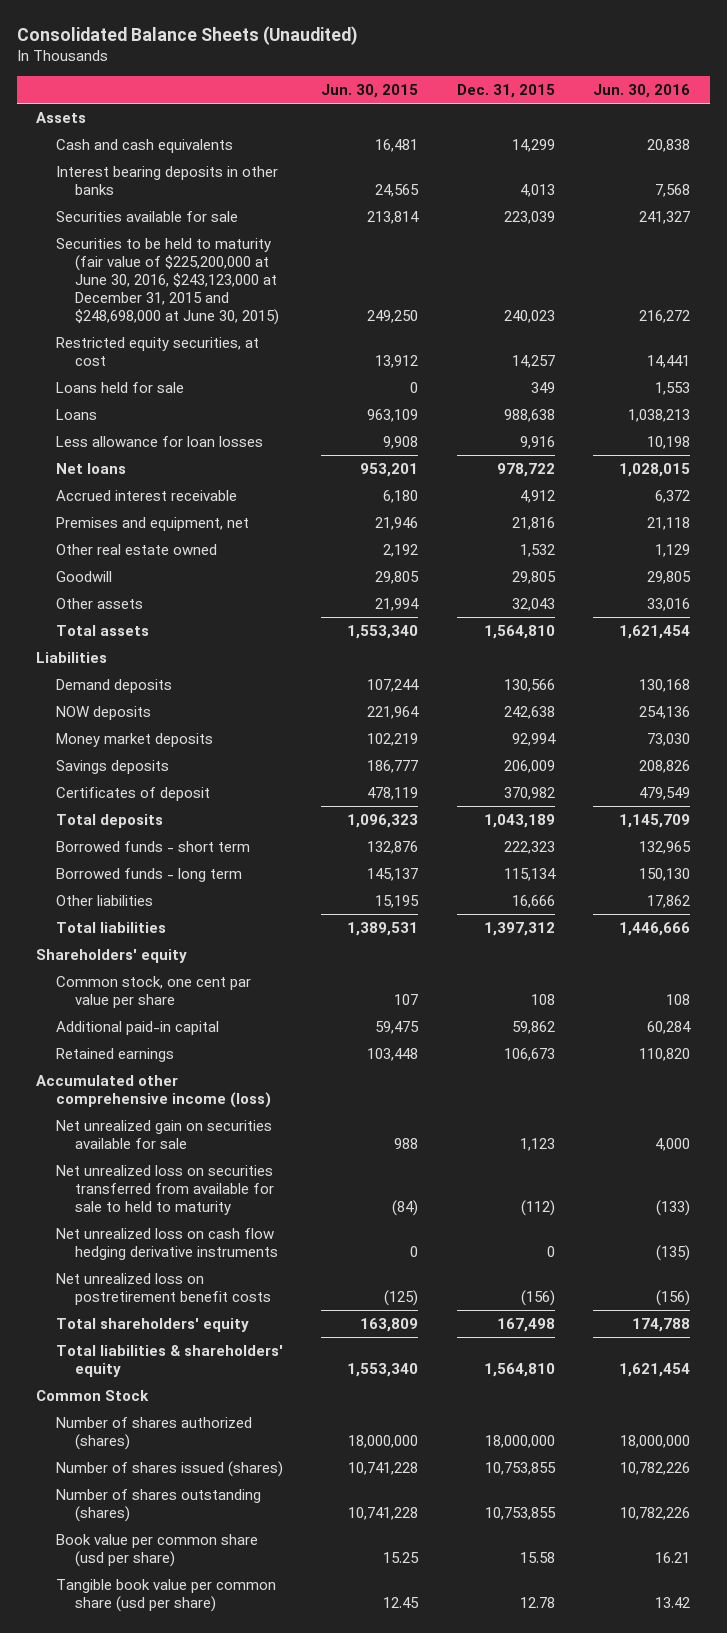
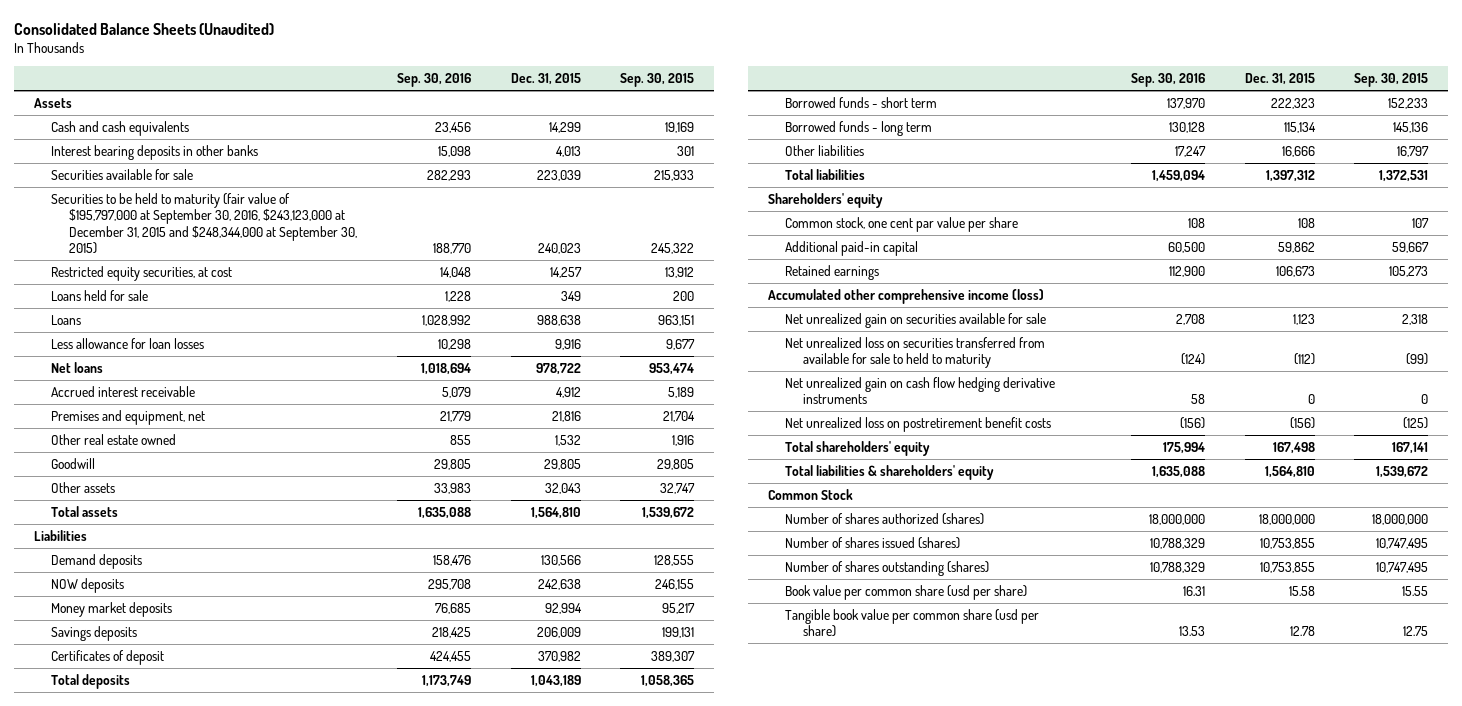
- | Jun. 30, 2015 | Dec. 31, 2015 | Jun. 30, 2016
+ | Sep. 30, 2016 | Dec. 31, 2015 | Sep. 30, 2015
- Securities to be held to maturity (fair value of $225,200,000 at June 30, 2016, $243,123,000 at December 31, 2015 and $248,698,000 at June 30, 2015) | 249,250 | 240,023 | 216,272
+ Securities to be held to maturity (fair value of $195,797,000 at September 30, 2016, $243,123,000 at December 31, 2015 and $248,344,000 at September 30, 2015) | 188,770 | 240,023 | 245,322
- Net unrealized loss on cash flow hedging derivative instruments | 0 | 0 | (135)
+ Net unrealized gain on cash flow hedging derivative instruments | 58 | 0 | 0

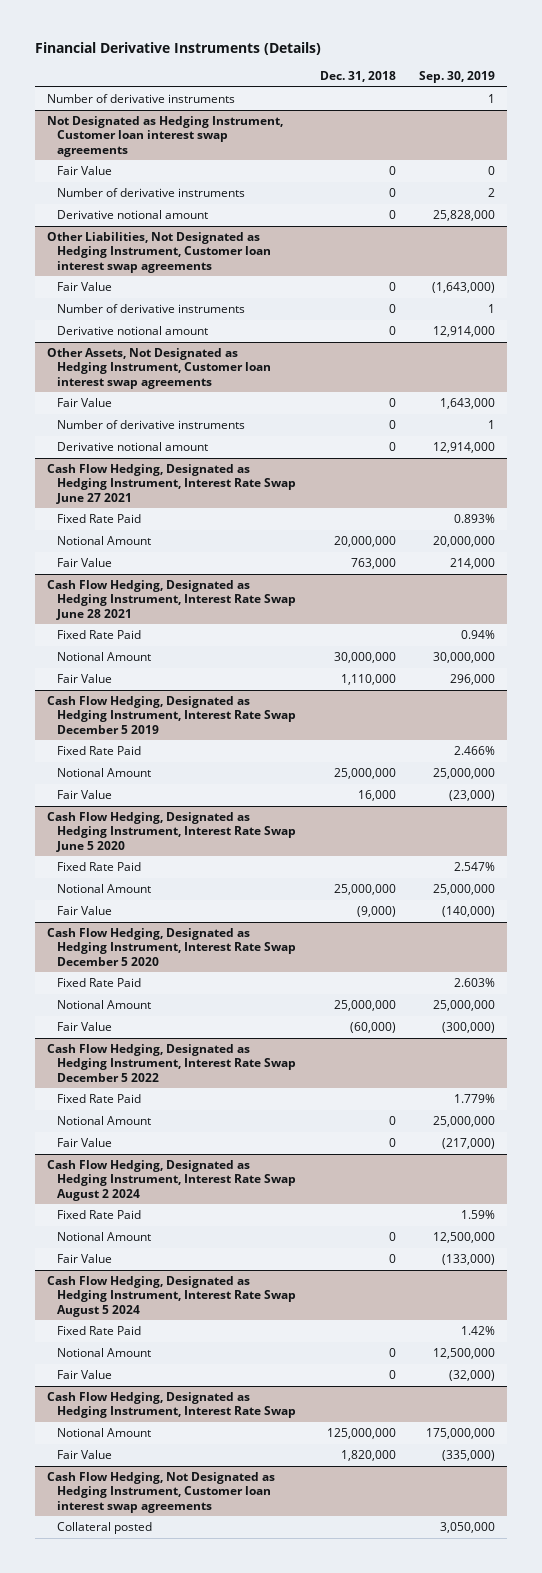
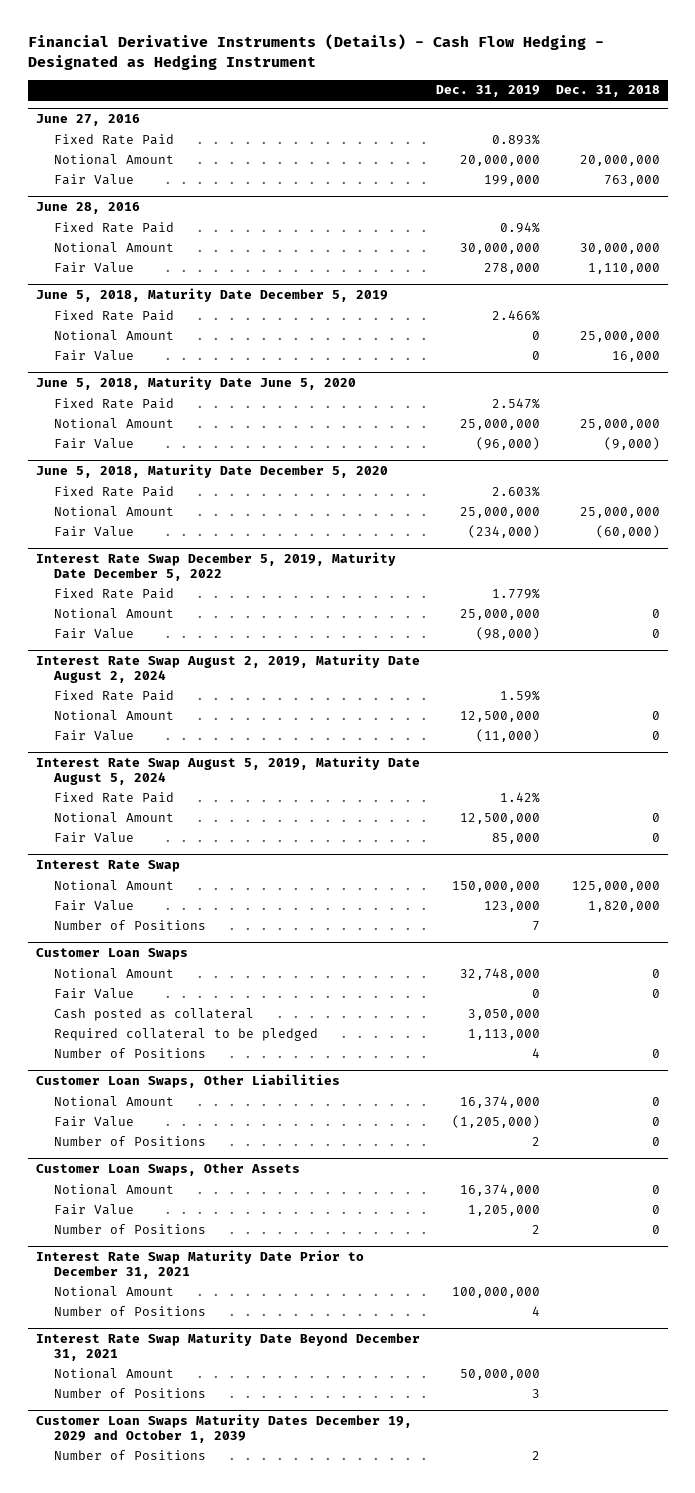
- Financial Derivative Instruments (Details)
+ Financial Derivative Instruments (Details) - Cash Flow Hedging - Designated as Hedging Instrument
- | Dec. 31, 2018 | Sep. 30, 2019
+ | Dec. 31, 2019 | Dec. 31, 2018
- Number of derivative instruments | | 1
- Not Designated as Hedging Instrument, Customer loan interest swap agreements
- Fair Value | 0 | 0
- Number of derivative instruments | 0 | 2
- Derivative notional amount | 0 | 25,828,000
- Other Liabilities, Not Designated as Hedging Instrument, Customer loan interest swap agreements
- Fair Value | 0 | (1,643,000)
- Number of derivative instruments | 0 | 1
- Derivative notional amount | 0 | 12,914,000
- Other Assets, Not Designated as Hedging Instrument, Customer loan interest swap agreements
- Fair Value | 0 | 1,643,000
- Number of derivative instruments | 0 | 1
- Derivative notional amount | 0 | 12,914,000
- Cash Flow Hedging, Designated as Hedging Instrument, Interest Rate Swap June 27 2021
+ June 27, 2016
- Cash Flow Hedging, Designated as Hedging Instrument, Interest Rate Swap June 28 2021
+ June 28, 2016
- Cash Flow Hedging, Designated as Hedging Instrument, Interest Rate Swap December 5 2019
+ June 5, 2018, Maturity Date December 5, 2019
- Cash Flow Hedging, Designated as Hedging Instrument, Interest Rate Swap June 5 2020
+ June 5, 2018, Maturity Date June 5, 2020
- Cash Flow Hedging, Designated as Hedging Instrument, Interest Rate Swap December 5 2020
+ June 5, 2018, Maturity Date December 5, 2020
- Cash Flow Hedging, Designated as Hedging Instrument, Interest Rate Swap December 5 2022
+ Interest Rate Swap December 5, 2019, Maturity Date December 5, 2022
- Cash Flow Hedging, Designated as Hedging Instrument, Interest Rate Swap August 2 2024
+ Interest Rate Swap August 2, 2019, Maturity Date August 2, 2024
- Cash Flow Hedging, Designated as Hedging Instrument, Interest Rate Swap August 5 2024
+ Interest Rate Swap August 5, 2019, Maturity Date August 5, 2024
- Cash Flow Hedging, Designated as Hedging Instrument, Interest Rate Swap
+ Interest Rate Swap
- Cash Flow Hedging, Not Designated as Hedging Instrument, Customer loan interest swap agreements
- Collateral posted | | 3,050,000
+ Number of Positions | 7 |
+ Customer Loan Swaps
+ Notional Amount | 32,748,000 | 0
+ Fair Value | 0 | 0
+ Cash posted as collateral | 3,050,000 |
+ Required collateral to be pledged | 1,113,000 |
+ Number of Positions | 4 | 0
+ Customer Loan Swaps, Other Liabilities
+ Notional Amount | 16,374,000 | 0
+ Fair Value | (1,205,000) | 0
+ Number of Positions | 2 | 0
+ Customer Loan Swaps, Other Assets
+ Notional Amount | 16,374,000 | 0
+ Fair Value | 1,205,000 | 0
+ Number of Positions | 2 | 0
+ Interest Rate Swap Maturity Date Prior to December 31, 2021
+ Notional Amount | 100,000,000 |
+ Number of Positions | 4 |
+ Interest Rate Swap Maturity Date Beyond December 31, 2021
+ Notional Amount | 50,000,000 |
+ Number of Positions | 3 |
+ Customer Loan Swaps Maturity Dates December 19, 2029 and October 1, 2039
+ Number of Positions | 2 |

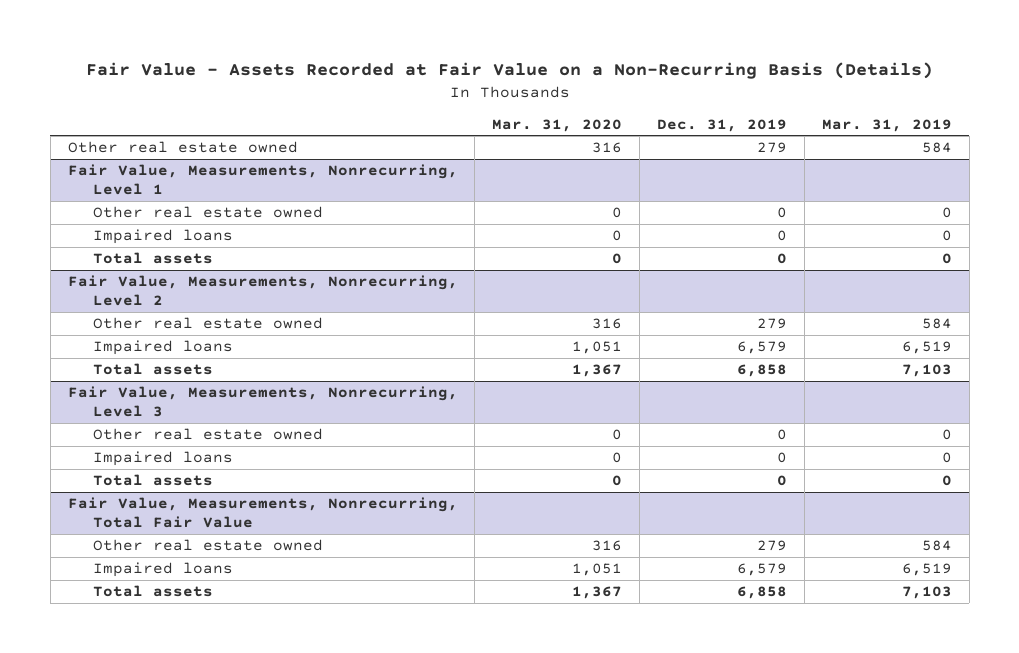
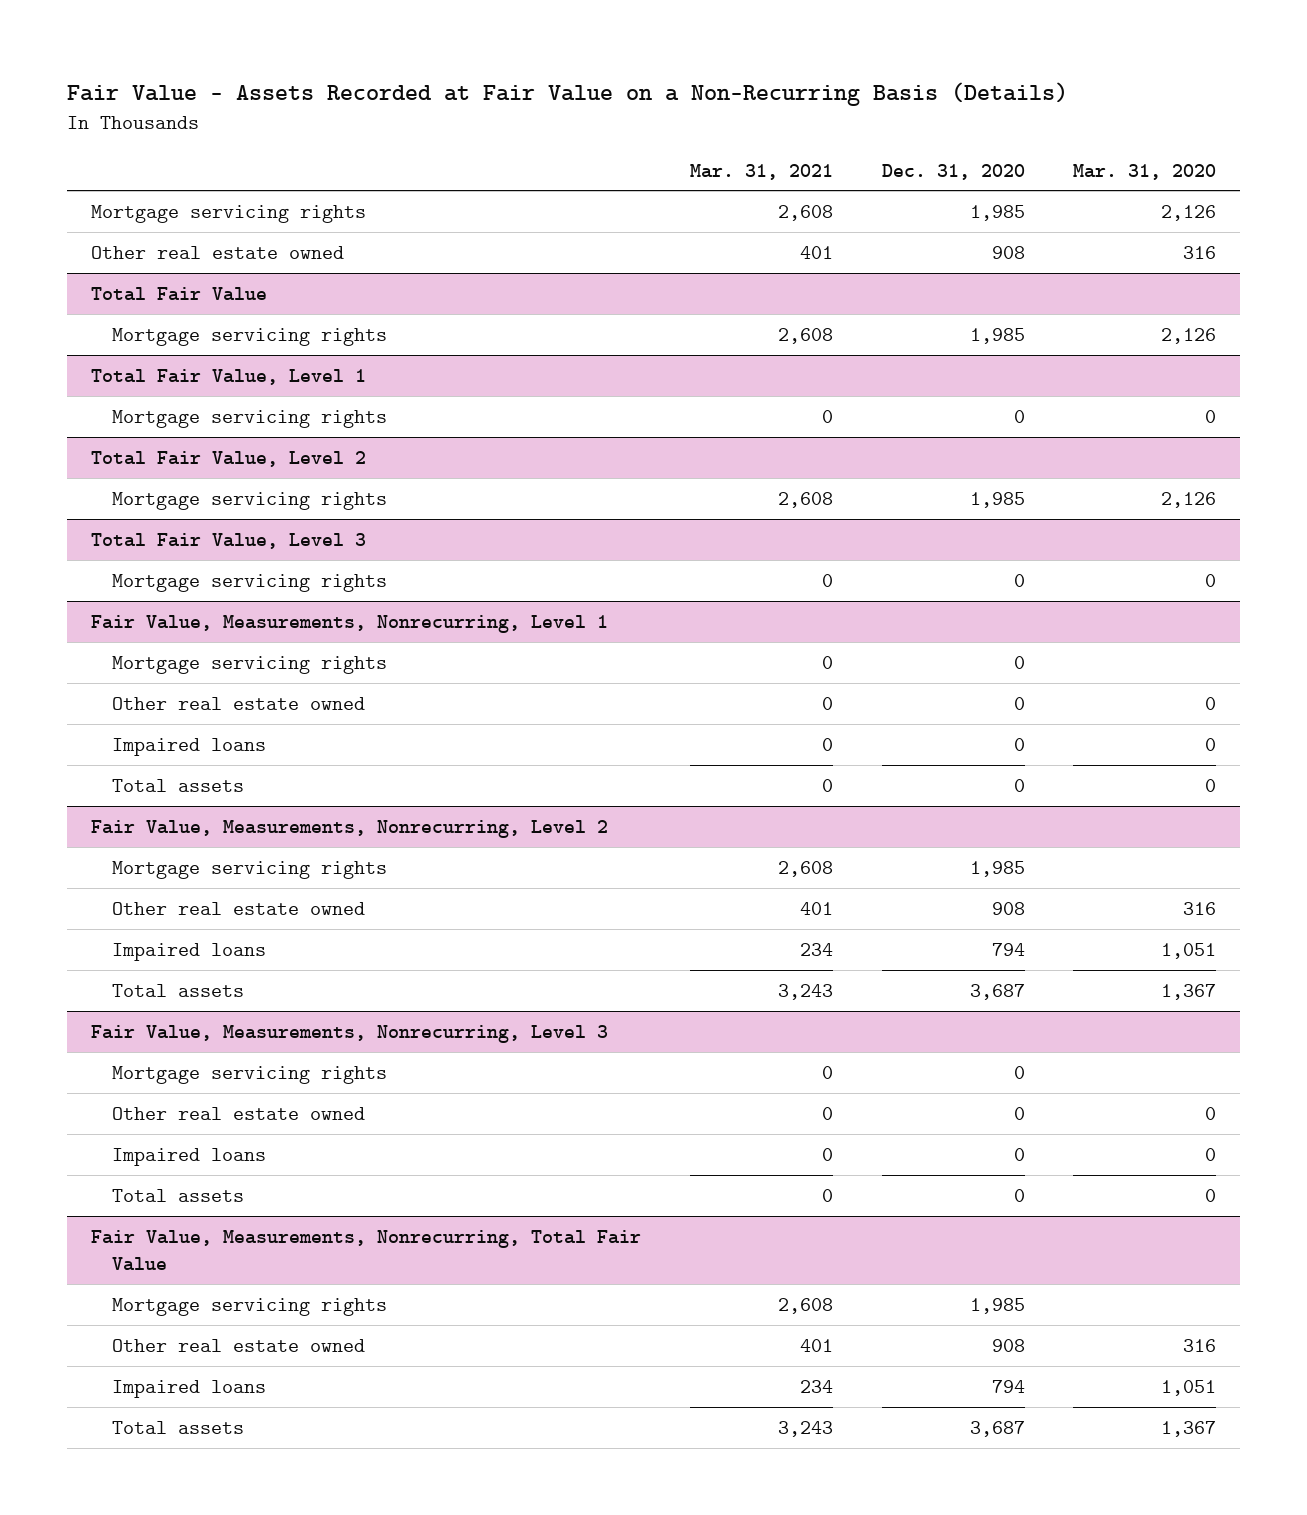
- | Mar. 31, 2020 | Dec. 31, 2019 | Mar. 31, 2019
+ | Mar. 31, 2021 | Dec. 31, 2020 | Mar. 31, 2020
+ Mortgage servicing rights | 2,608 | 1,985 | 2,126
+ Total Fair Value
+ Mortgage servicing rights | 2,608 | 1,985 | 2,126
+ Total Fair Value, Level 1
+ Mortgage servicing rights | 0 | 0 | 0
+ Total Fair Value, Level 2
+ Mortgage servicing rights | 2,608 | 1,985 | 2,126
+ Total Fair Value, Level 3
+ Mortgage servicing rights | 0 | 0 | 0
@ Fair Value, Measurements, Nonrecurring, Level 1
+ Mortgage servicing rights | 0 | 0 |
@ Fair Value, Measurements, Nonrecurring, Level 2
+ Mortgage servicing rights | 2,608 | 1,985 |
@ Fair Value, Measurements, Nonrecurring, Level 3
+ Mortgage servicing rights | 0 | 0 |
@ Fair Value, Measurements, Nonrecurring, Total Fair Value
+ Mortgage servicing rights | 2,608 | 1,985 |

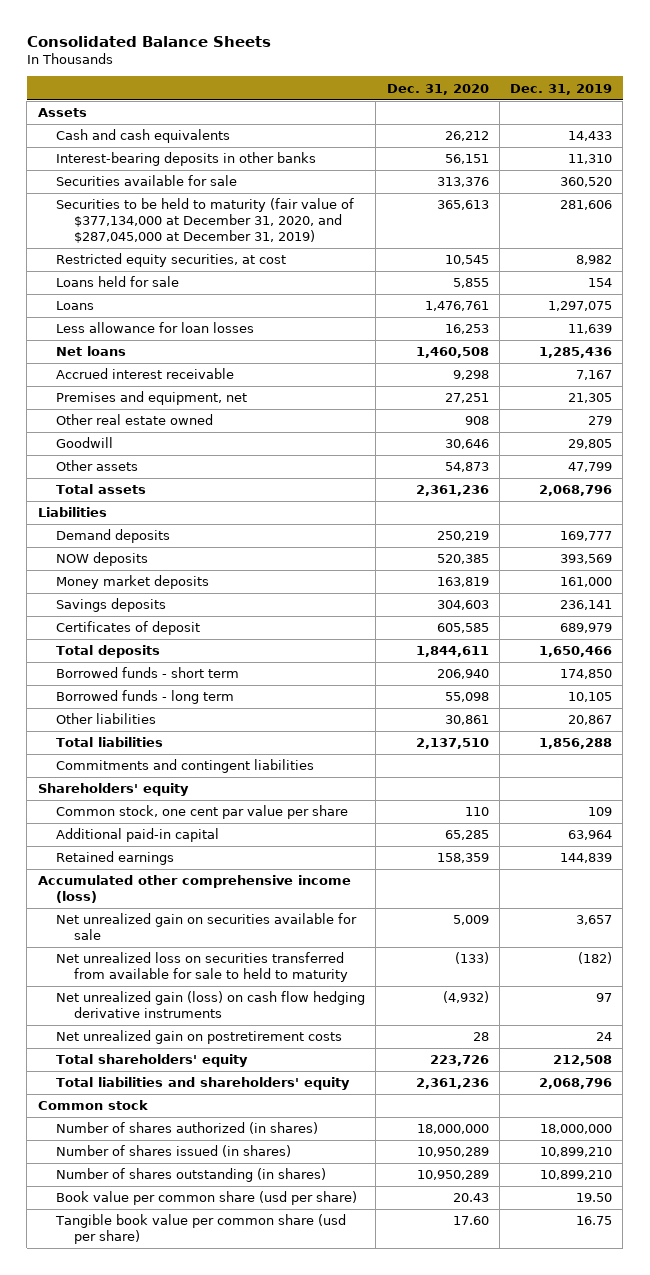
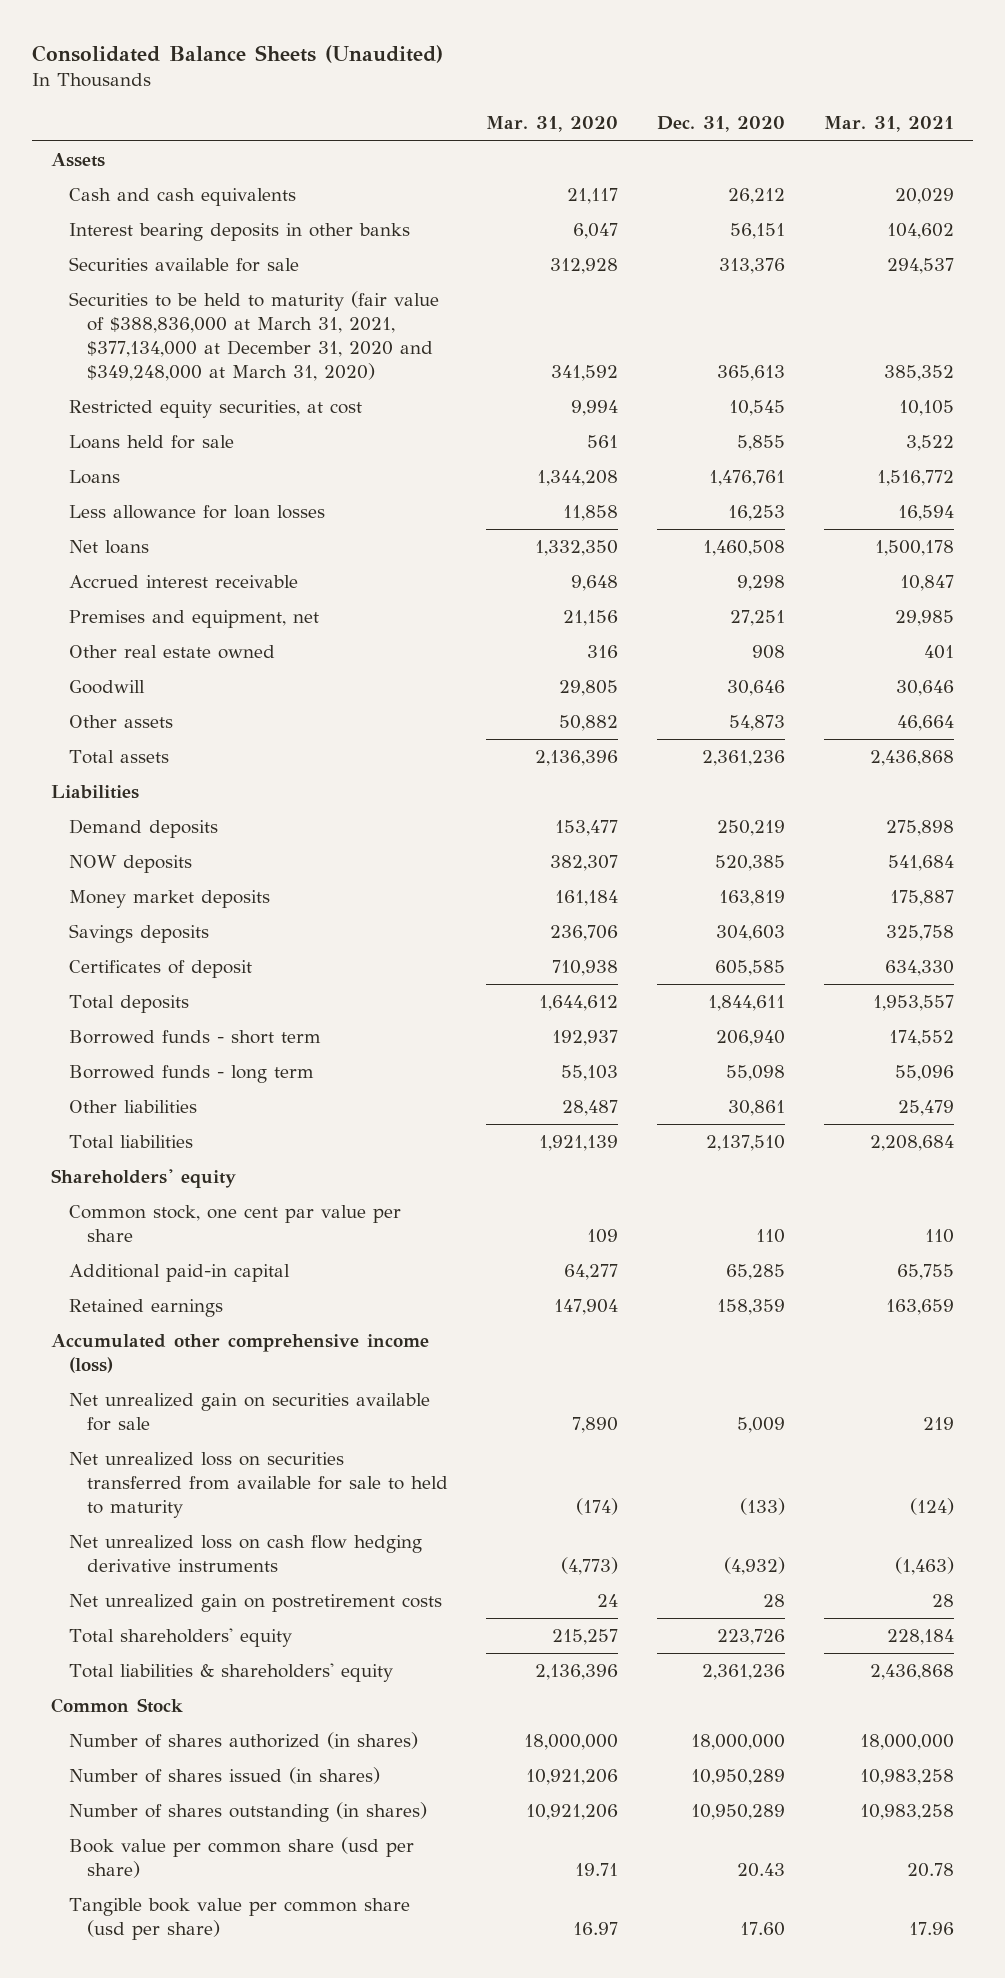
- Consolidated Balance Sheets
+ Consolidated Balance Sheets (Unaudited)
- | Dec. 31, 2020 | Dec. 31, 2019
+ | Mar. 31, 2020 | Dec. 31, 2020 | Mar. 31, 2021
- Interest-bearing deposits in other banks | 56,151 | 11,310
+ Interest bearing deposits in other banks | 6,047 | 56,151 | 104,602
- Securities to be held to maturity (fair value of $377,134,000 at December 31, 2020, and $287,045,000 at December 31, 2019) | 365,613 | 281,606
+ Securities to be held to maturity (fair value of $388,836,000 at March 31, 2021, $377,134,000 at December 31, 2020 and $349,248,000 at March 31, 2020) | 341,592 | 365,613 | 385,352
- Commitments and contingent liabilities
- Net unrealized gain (loss) on cash flow hedging derivative instruments | (4,932) | 97
+ Net unrealized loss on cash flow hedging derivative instruments | (4,773) | (4,932) | (1,463)
- Total liabilities and shareholders' equity | 2,361,236 | 2,068,796
- Common stock
+ Total liabilities & shareholders' equity | 2,136,396 | 2,361,236 | 2,436,868
+ Common Stock

